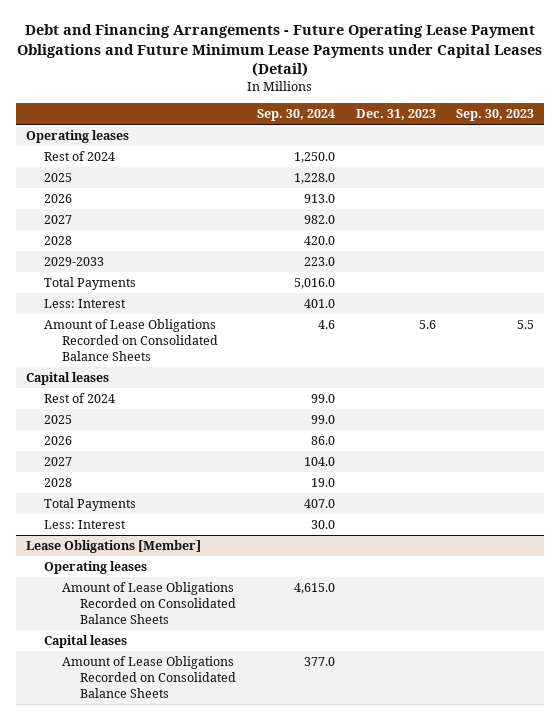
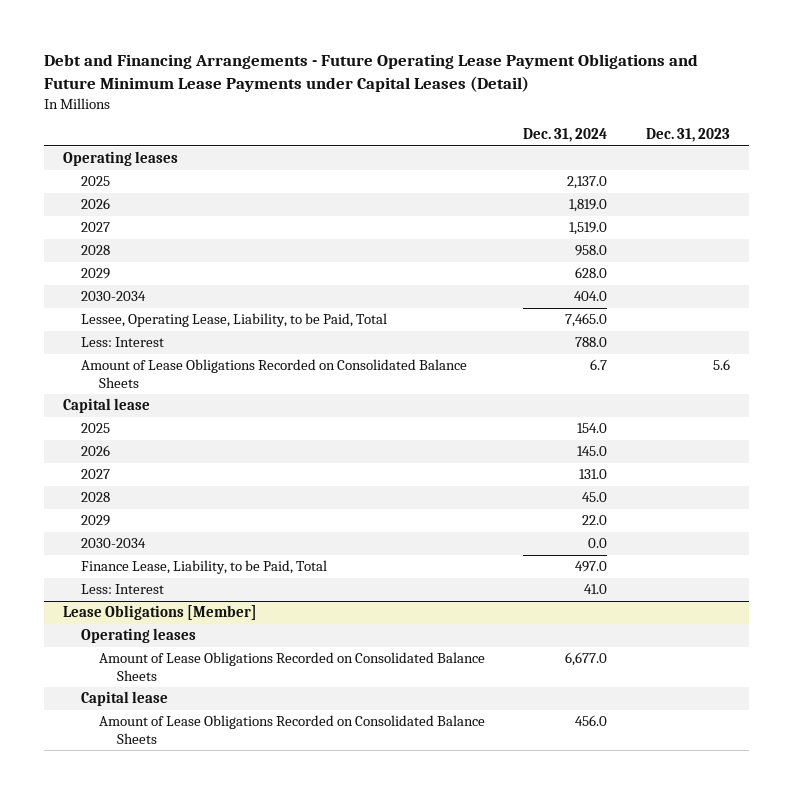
- | Sep. 30, 2024 | Dec. 31, 2023 | Sep. 30, 2023
+ | Dec. 31, 2024 | Dec. 31, 2023
- Rest of 2024 | 1,250.0 | |
- 2029-2033 | 223.0 | |
- Total Payments | 5,016.0 | |
+ 2029 | 628.0 |
+ 2030-2034 | 404.0 |
+ Lessee, Operating Lease, Liability, to be Paid, Total | 7,465.0 |
- Capital leases
- Rest of 2024 | 99.0 | |
+ Capital lease
- Total Payments | 407.0 | |
+ 2029 | 22.0 |
+ 2030-2034 | 0.0 |
+ Finance Lease, Liability, to be Paid, Total | 497.0 |
@ Lease Obligations [Member]
- Capital leases
+ Capital lease

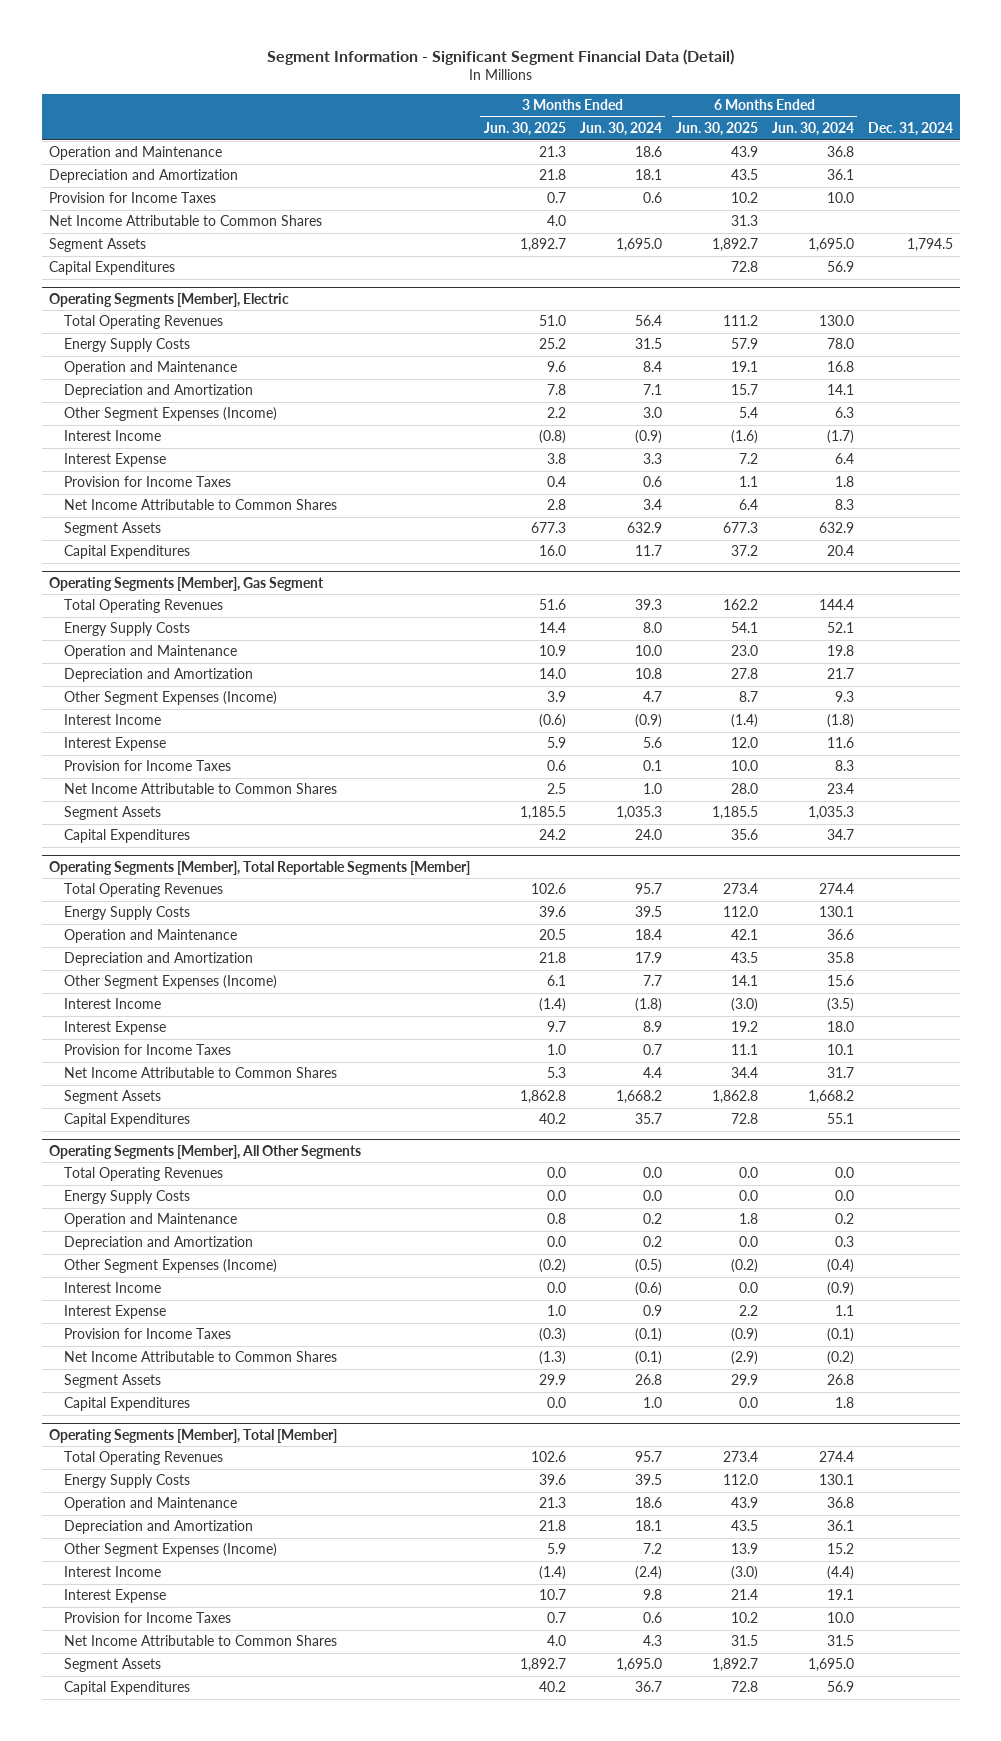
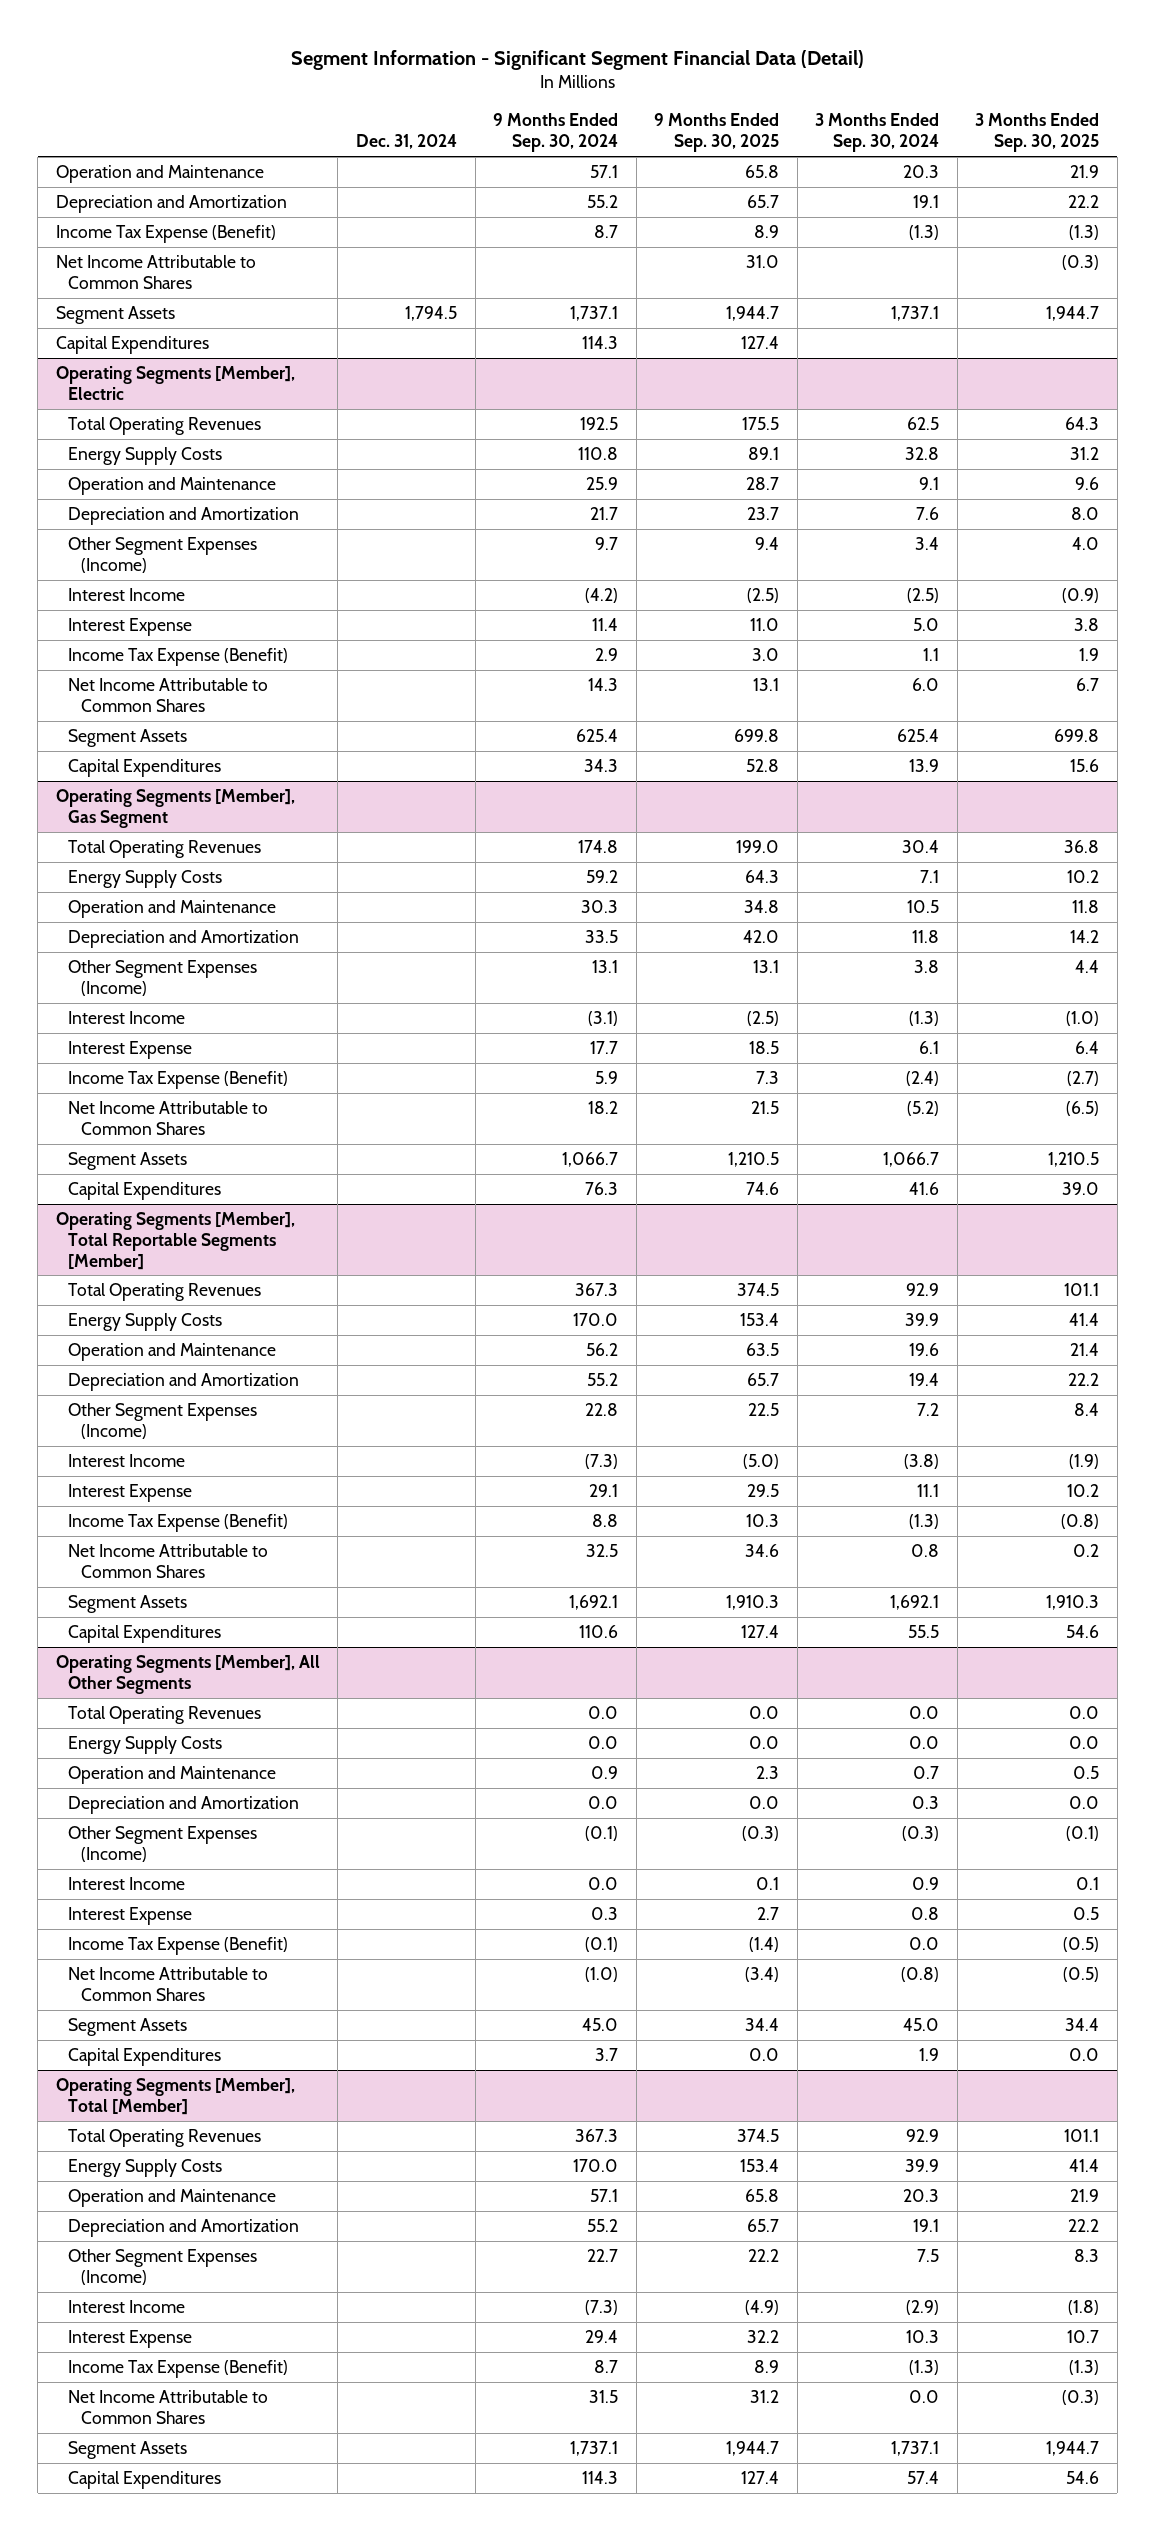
- | 3 Months Ended Jun. 30, 2025 | 3 Months Ended Jun. 30, 2024 | 6 Months Ended Jun. 30, 2025 | 6 Months Ended Jun. 30, 2024 | Dec. 31, 2024
+ | Dec. 31, 2024 | 9 Months Ended Sep. 30, 2024 | 9 Months Ended Sep. 30, 2025 | 3 Months Ended Sep. 30, 2024 | 3 Months Ended Sep. 30, 2025
- Provision for Income Taxes | 0.7 | 0.6 | 10.2 | 10.0 |
+ Income Tax Expense (Benefit) | | 8.7 | 8.9 | (1.3) | (1.3)
@ Operating Segments [Member], Electric
- Provision for Income Taxes | 0.4 | 0.6 | 1.1 | 1.8 |
+ Income Tax Expense (Benefit) | | 2.9 | 3.0 | 1.1 | 1.9
@ Operating Segments [Member], Gas Segment
- Provision for Income Taxes | 0.6 | 0.1 | 10.0 | 8.3 |
+ Income Tax Expense (Benefit) | | 5.9 | 7.3 | (2.4) | (2.7)
@ Operating Segments [Member], Total Reportable Segments [Member]
- Provision for Income Taxes | 1.0 | 0.7 | 11.1 | 10.1 |
+ Income Tax Expense (Benefit) | | 8.8 | 10.3 | (1.3) | (0.8)
@ Operating Segments [Member], All Other Segments
- Provision for Income Taxes | (0.3) | (0.1) | (0.9) | (0.1) |
+ Income Tax Expense (Benefit) | | (0.1) | (1.4) | 0.0 | (0.5)
@ Operating Segments [Member], Total [Member]
- Provision for Income Taxes | 0.7 | 0.6 | 10.2 | 10.0 |
+ Income Tax Expense (Benefit) | | 8.7 | 8.9 | (1.3) | (1.3)

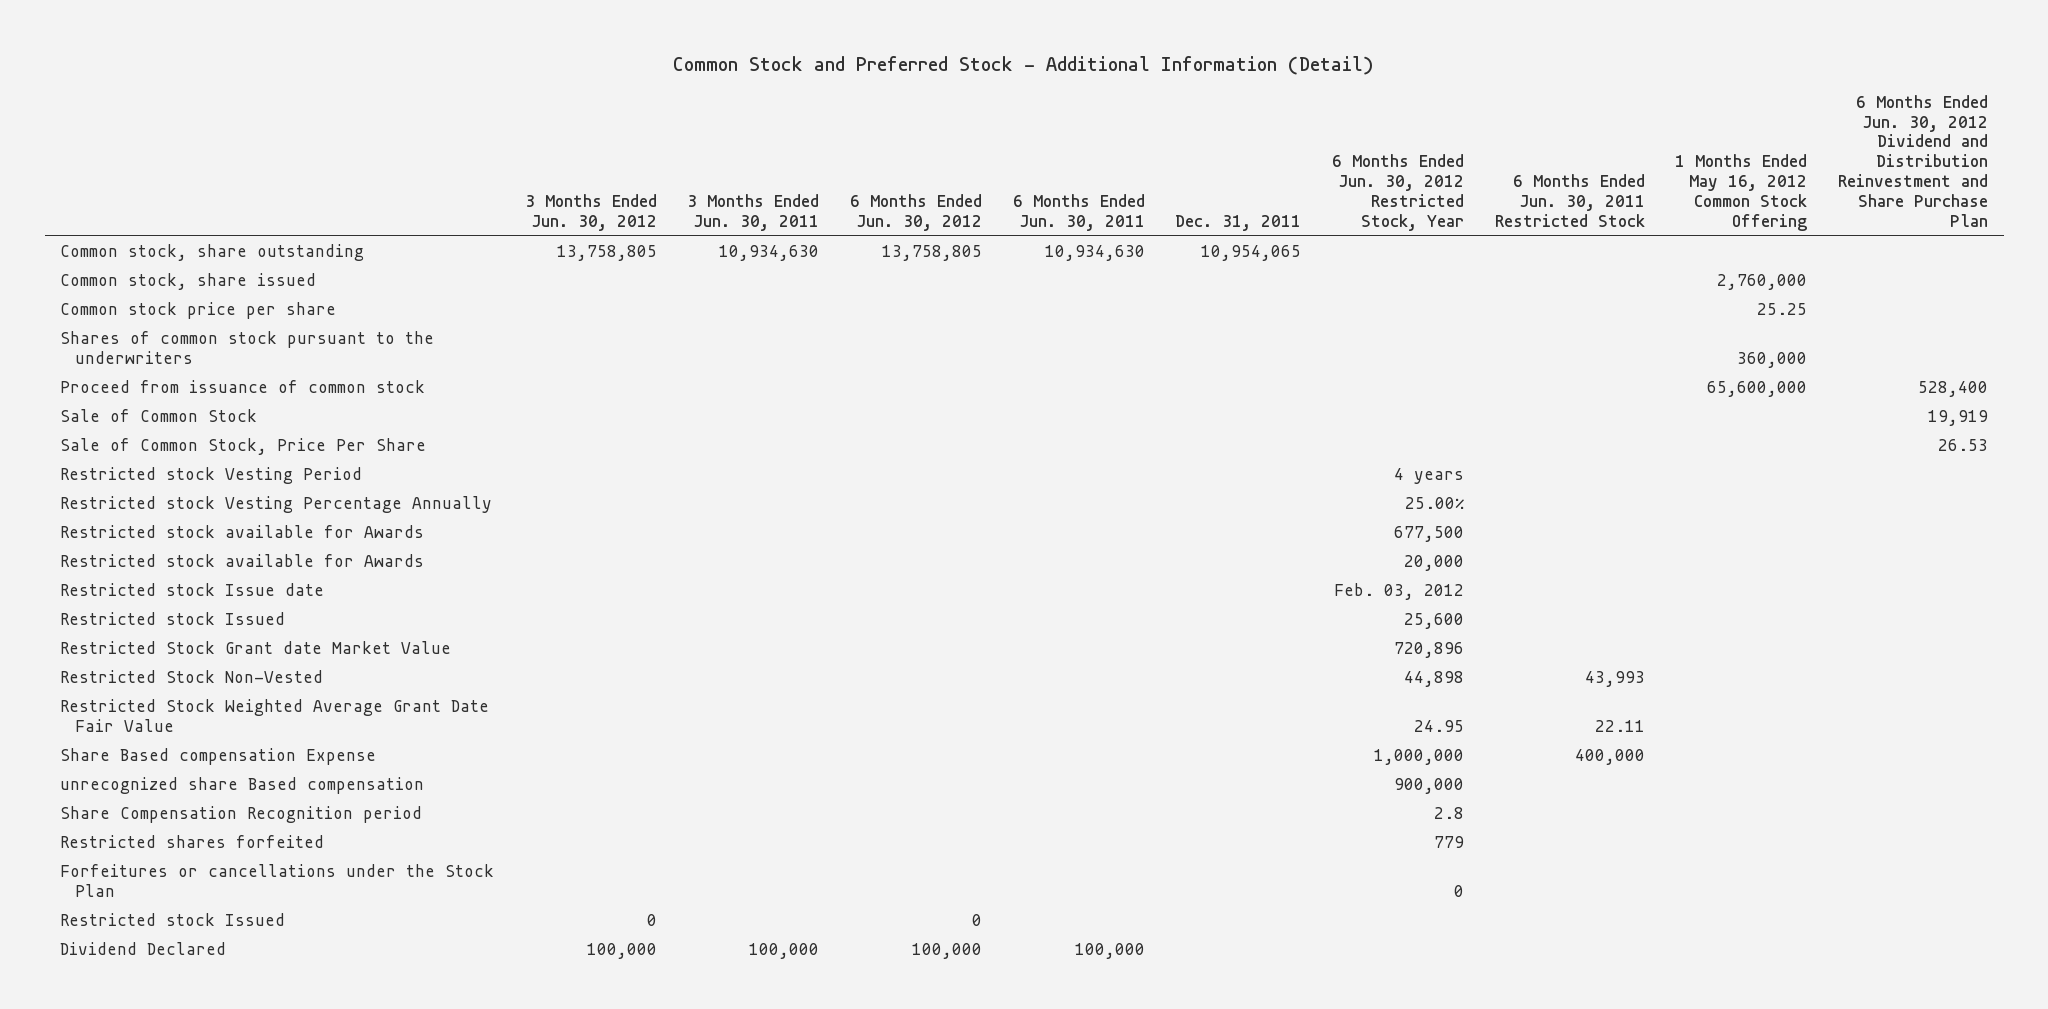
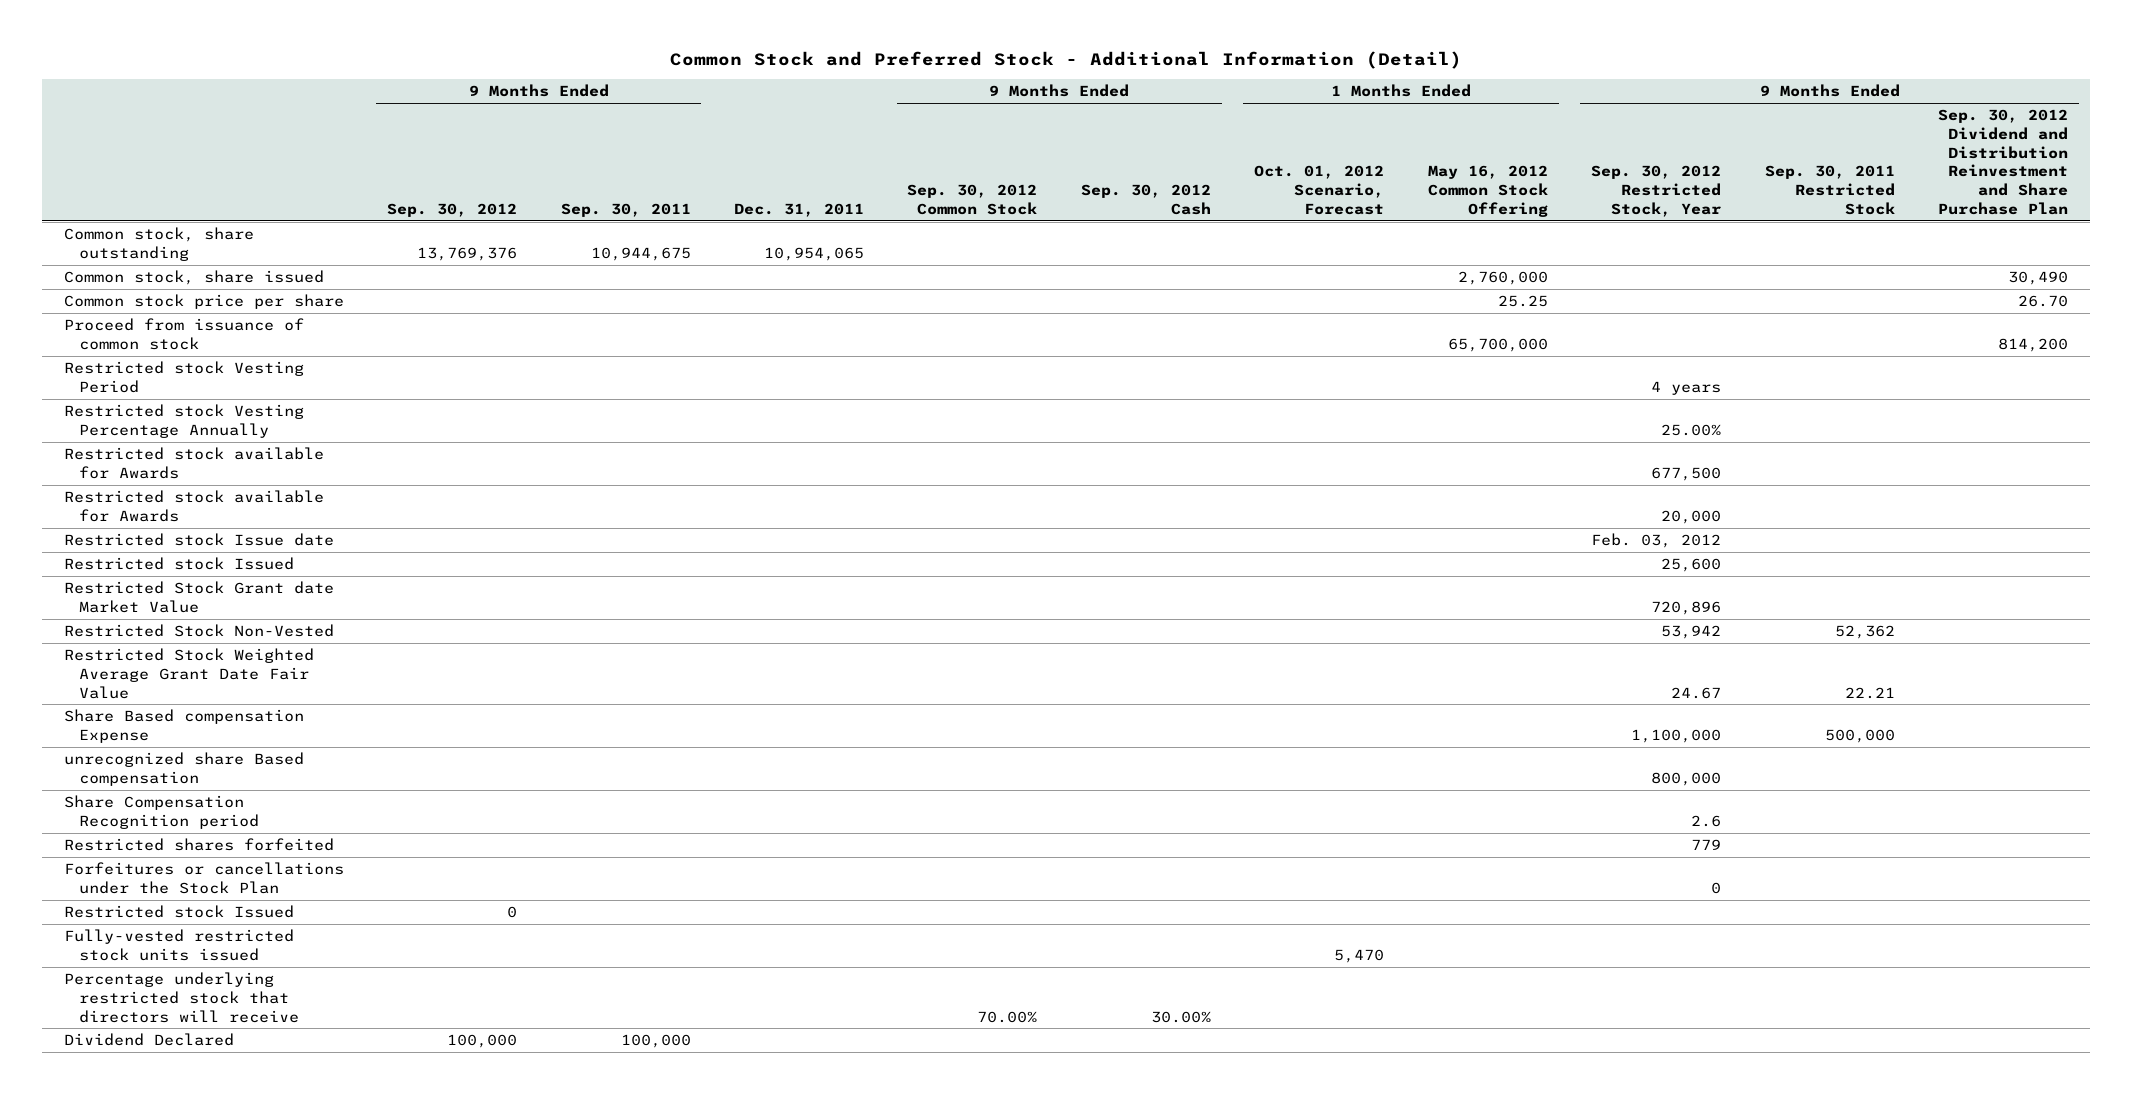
- | 3 Months Ended Jun. 30, 2012 | 3 Months Ended Jun. 30, 2011 | 6 Months Ended Jun. 30, 2012 | 6 Months Ended Jun. 30, 2011 | Dec. 31, 2011 | 6 Months Ended Jun. 30, 2012 Restricted Stock, Year | 6 Months Ended Jun. 30, 2011 Restricted Stock | 1 Months Ended May 16, 2012 Common Stock Offering | 6 Months Ended Jun. 30, 2012 Dividend and Distribution Reinvestment and Share Purchase Plan
+ | 9 Months Ended Sep. 30, 2012 | 9 Months Ended Sep. 30, 2011 | Dec. 31, 2011 | 9 Months Ended Sep. 30, 2012 Common Stock | 9 Months Ended Sep. 30, 2012 Cash | 1 Months Ended Oct. 01, 2012 Scenario, Forecast | 1 Months Ended May 16, 2012 Common Stock Offering | 9 Months Ended Sep. 30, 2012 Restricted Stock, Year | 9 Months Ended Sep. 30, 2011 Restricted Stock | 9 Months Ended Sep. 30, 2012 Dividend and Distribution Reinvestment and Share Purchase Plan
- Shares of common stock pursuant to the underwriters | | | | | | | | 360,000 |
- Proceed from issuance of common stock | | | | | | | | 65,600,000 | 528,400
- Sale of Common Stock | | | | | | | | | 19,919
- Sale of Common Stock, Price Per Share | | | | | | | | | 26.53
+ Proceed from issuance of common stock | | | | | | | 65,700,000 | | | 814,200
+ Fully-vested restricted stock units issued | | | | | | 5,470 | | | |
+ Percentage underlying restricted stock that directors will receive | | | | 70.00% | 30.00% | | | | |

